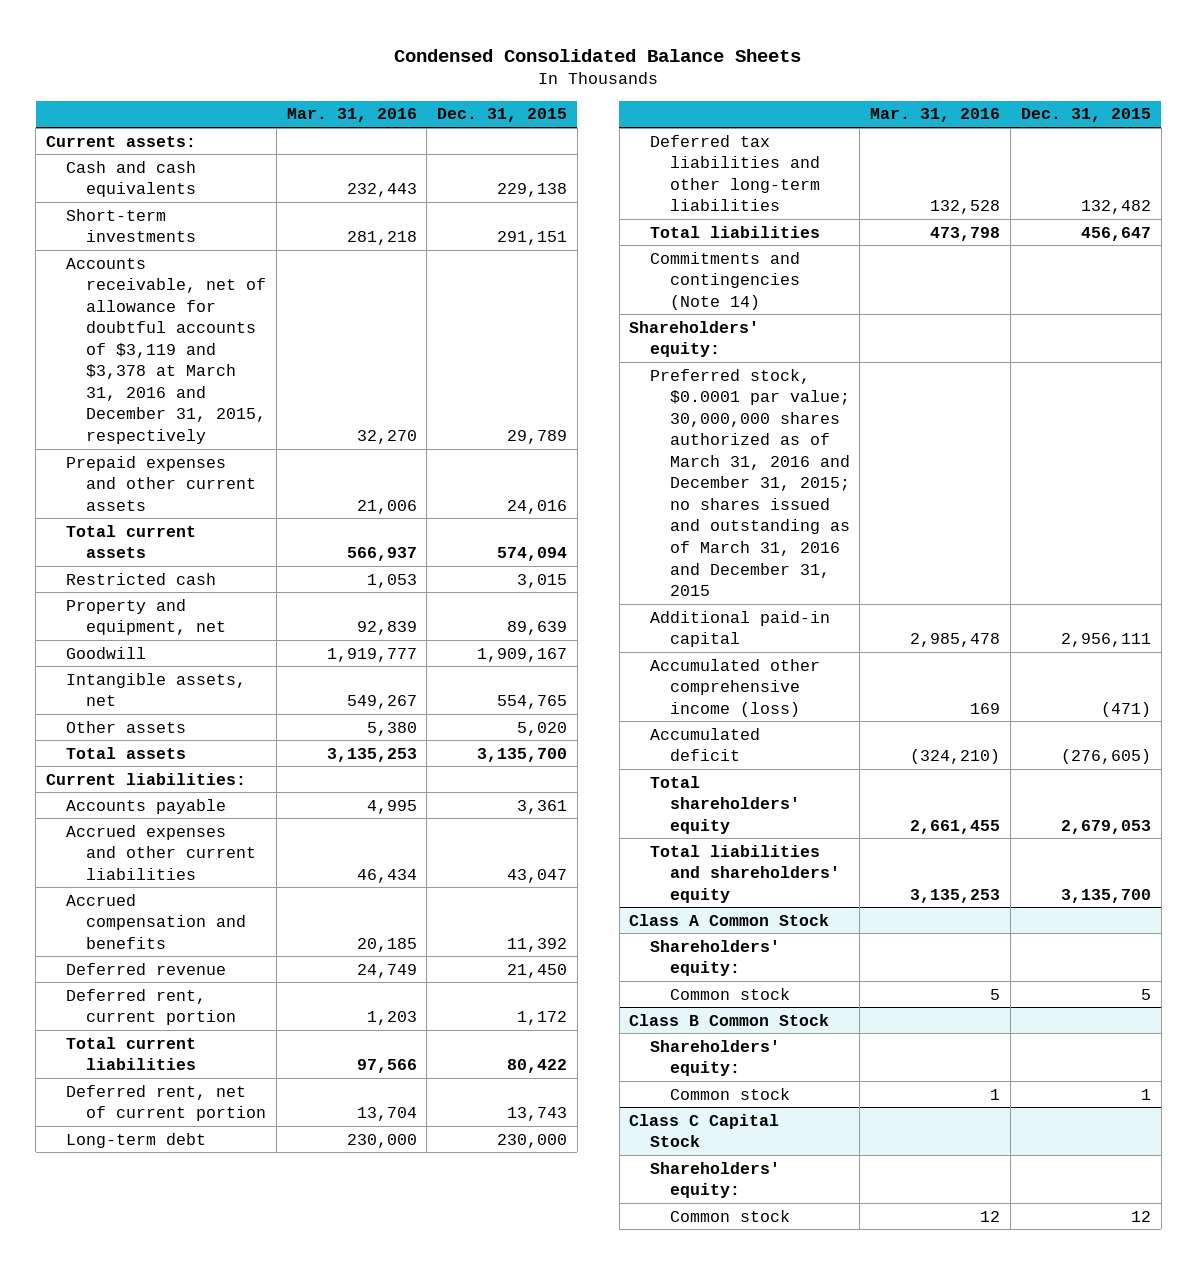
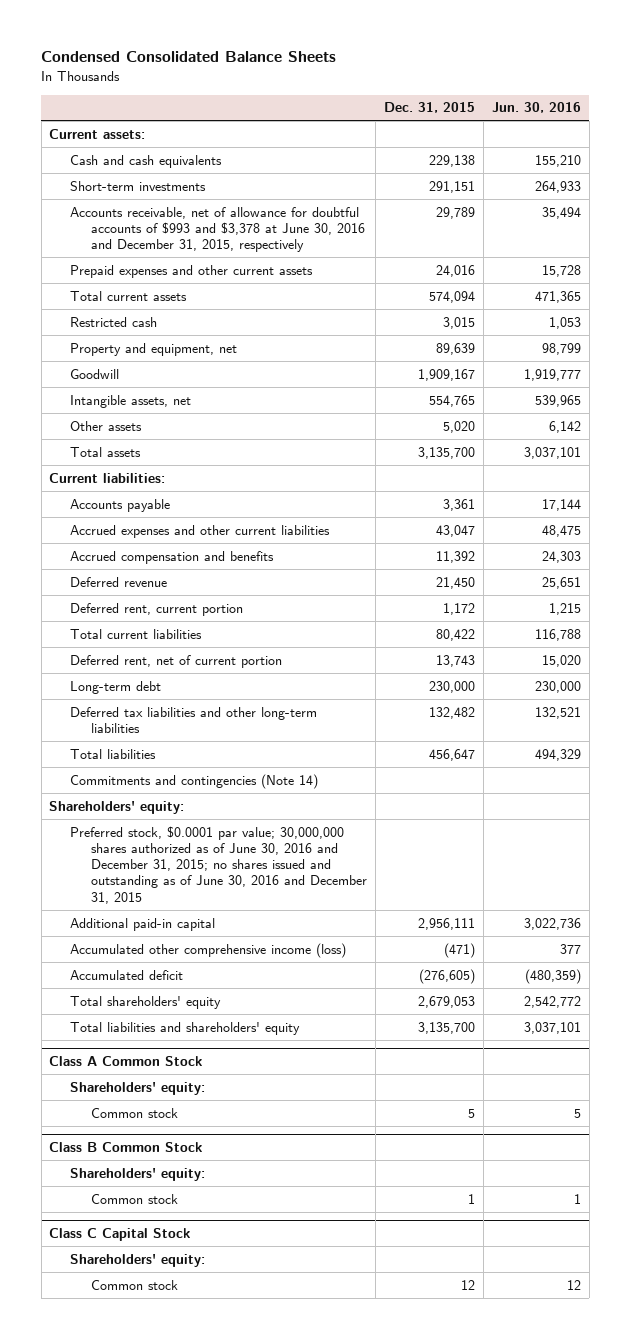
- | Mar. 31, 2016 | Dec. 31, 2015
+ | Dec. 31, 2015 | Jun. 30, 2016
- Accounts receivable, net of allowance for doubtful accounts of $3,119 and $3,378 at March 31, 2016 and December 31, 2015, respectively | 32,270 | 29,789
+ Accounts receivable, net of allowance for doubtful accounts of $993 and $3,378 at June 30, 2016 and December 31, 2015, respectively | 29,789 | 35,494
- Preferred stock, $0.0001 par value; 30,000,000 shares authorized as of March 31, 2016 and December 31, 2015; no shares issued and outstanding as of March 31, 2016 and December 31, 2015
+ Preferred stock, $0.0001 par value; 30,000,000 shares authorized as of June 30, 2016 and December 31, 2015; no shares issued and outstanding as of June 30, 2016 and December 31, 2015

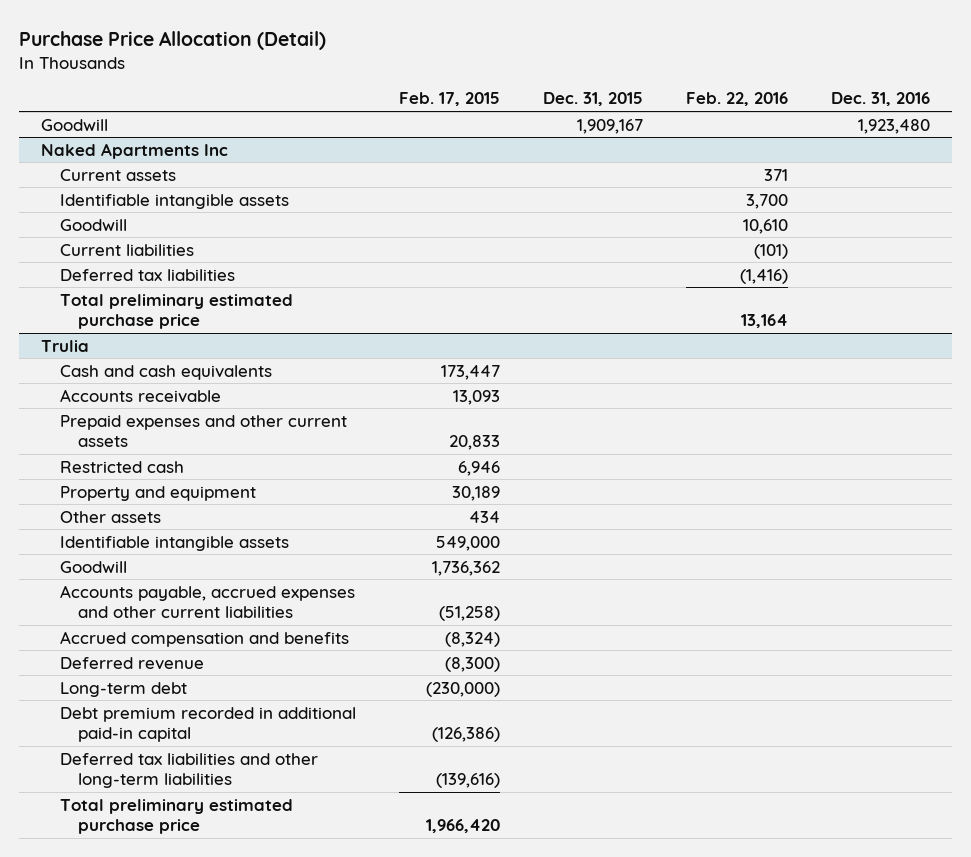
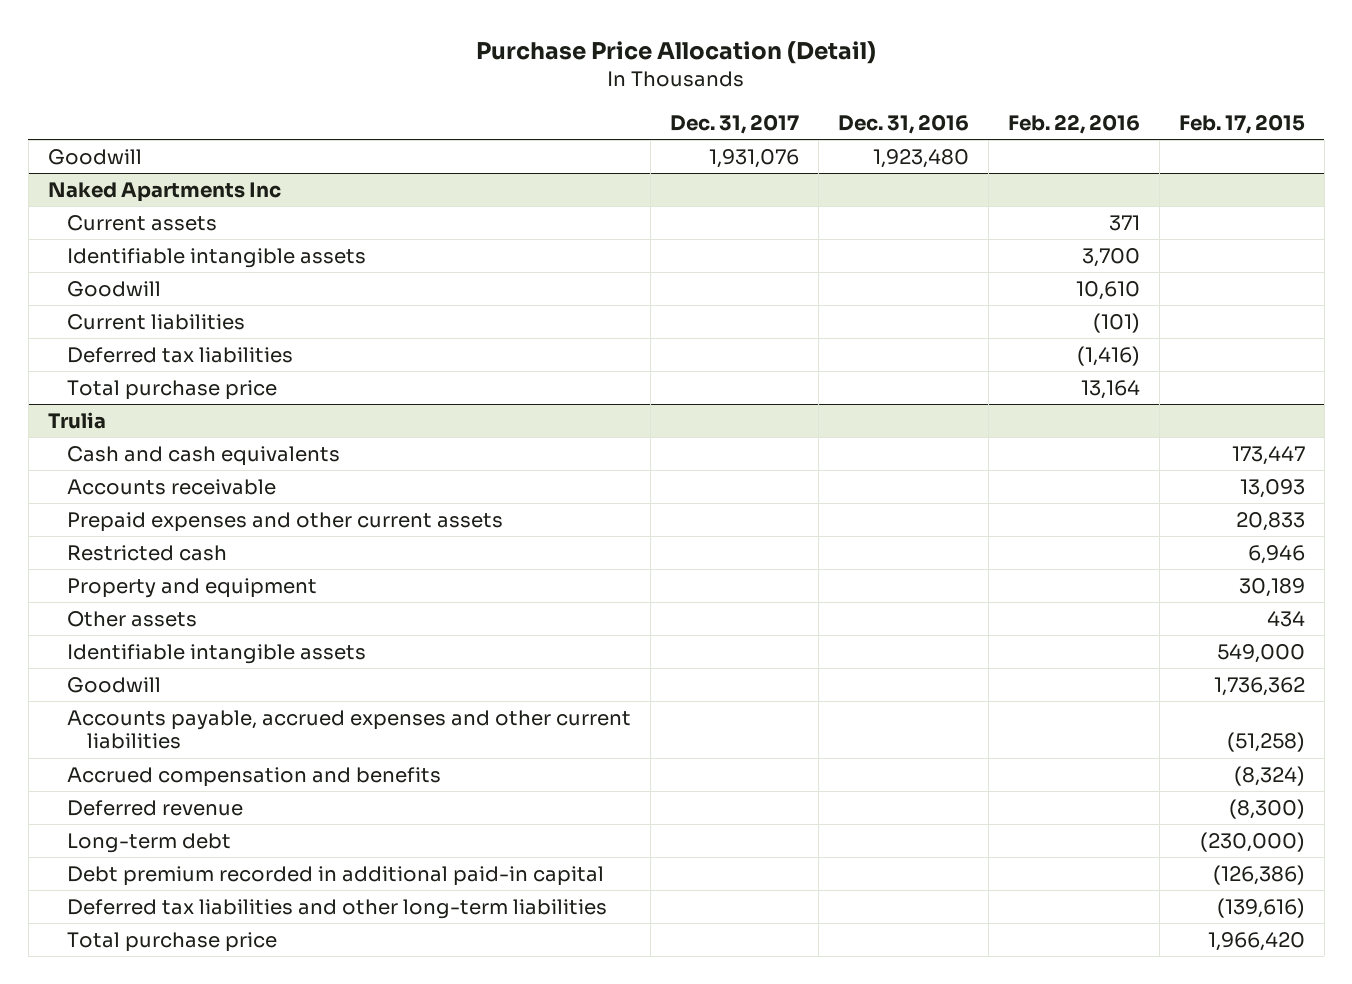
- | Feb. 17, 2015 | Dec. 31, 2015 | Feb. 22, 2016 | Dec. 31, 2016
+ | Dec. 31, 2017 | Dec. 31, 2016 | Feb. 22, 2016 | Feb. 17, 2015
@ Naked Apartments Inc
- Total preliminary estimated purchase price | | | 13,164 |
+ Total purchase price | | | 13,164 |
@ Trulia
- Total preliminary estimated purchase price | 1,966,420 | | |
+ Total purchase price | | | | 1,966,420

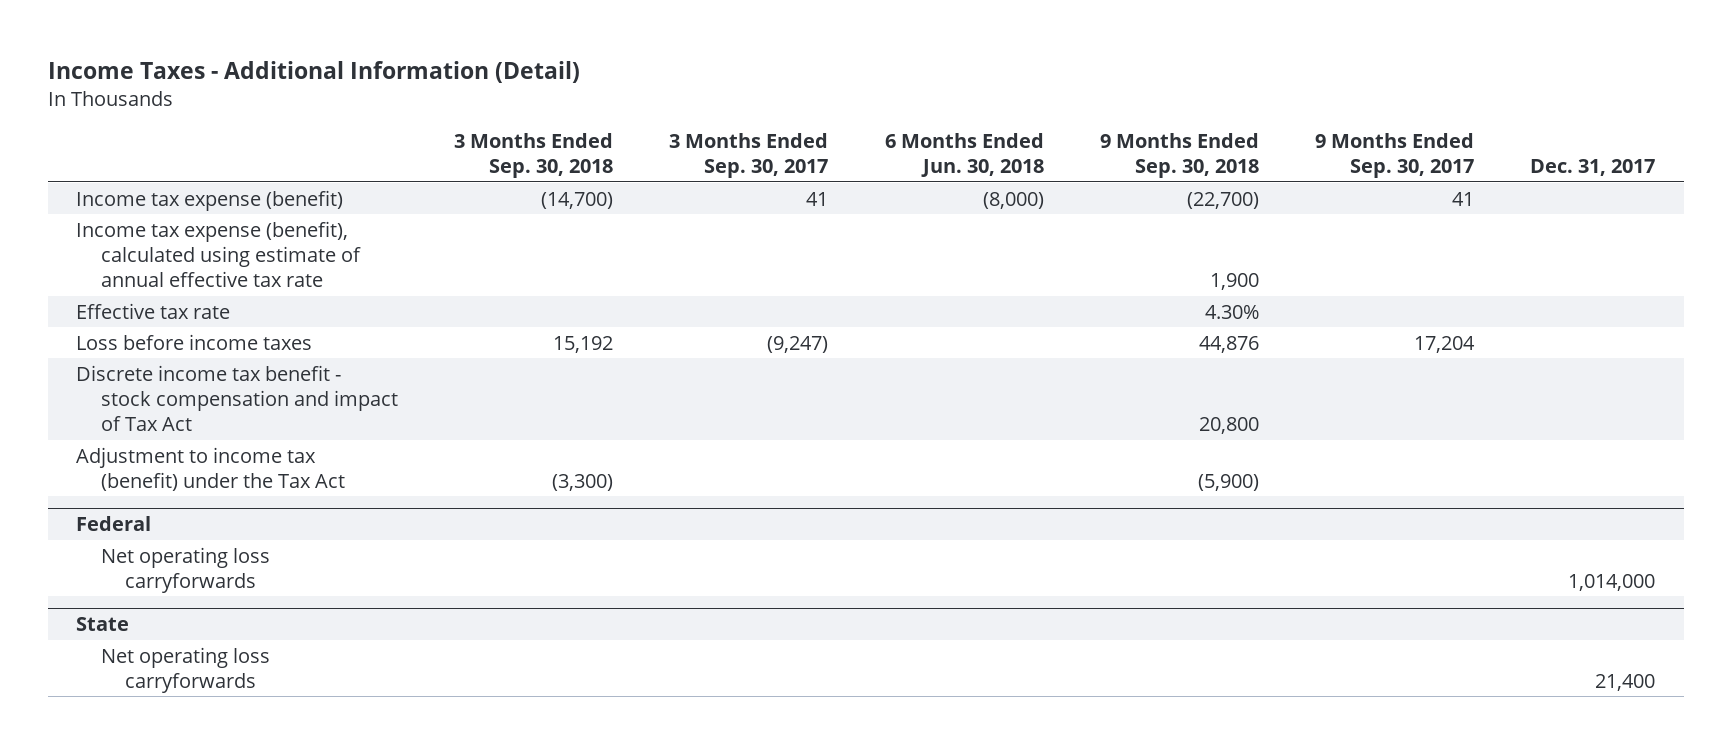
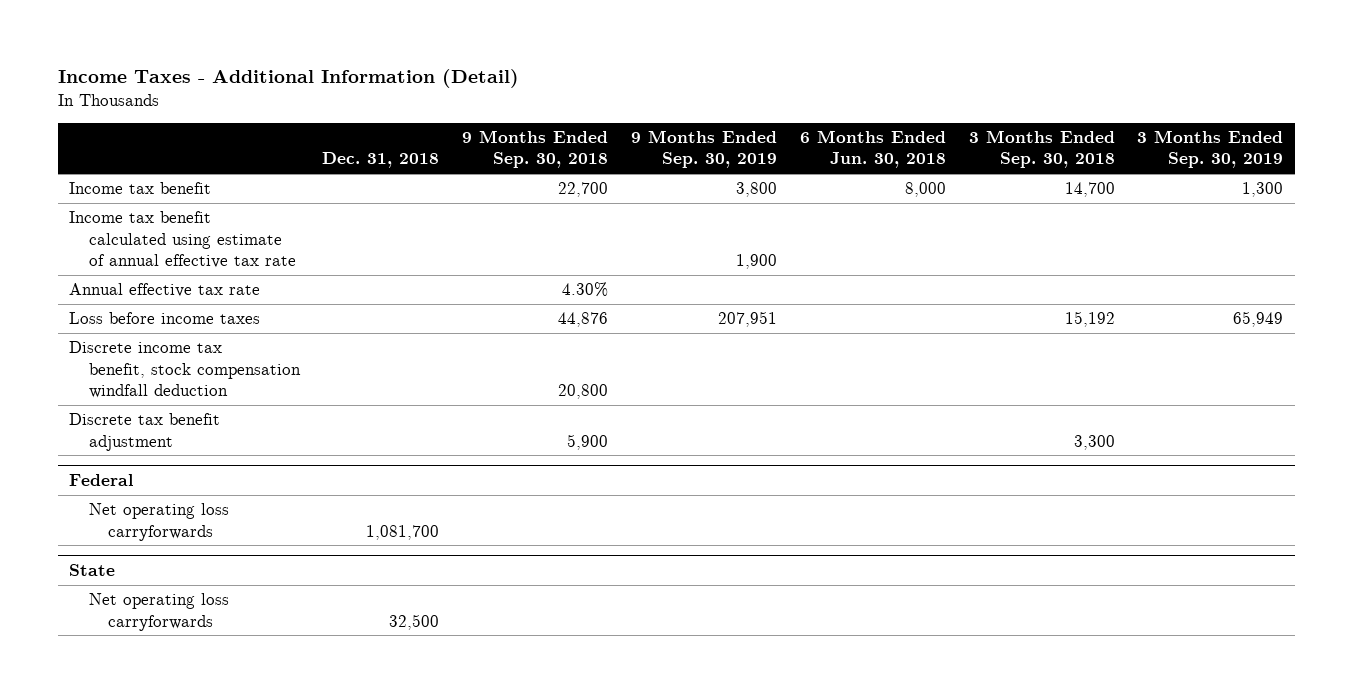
- | 3 Months Ended Sep. 30, 2018 | 3 Months Ended Sep. 30, 2017 | 6 Months Ended Jun. 30, 2018 | 9 Months Ended Sep. 30, 2018 | 9 Months Ended Sep. 30, 2017 | Dec. 31, 2017
+ | Dec. 31, 2018 | 9 Months Ended Sep. 30, 2018 | 9 Months Ended Sep. 30, 2019 | 6 Months Ended Jun. 30, 2018 | 3 Months Ended Sep. 30, 2018 | 3 Months Ended Sep. 30, 2019
- Income tax expense (benefit) | (14,700) | 41 | (8,000) | (22,700) | 41 |
- Income tax expense (benefit), calculated using estimate of annual effective tax rate | | | | 1,900 | |
- Effective tax rate | | | | 4.30% | |
+ Income tax benefit | | 22,700 | 3,800 | 8,000 | 14,700 | 1,300
+ Income tax benefit calculated using estimate of annual effective tax rate | | | 1,900 | | |
+ Annual effective tax rate | | 4.30% | | | |
- Discrete income tax benefit - stock compensation and impact of Tax Act | | | | 20,800 | |
- Adjustment to income tax (benefit) under the Tax Act | (3,300) | | | (5,900) | |
+ Discrete income tax benefit, stock compensation windfall deduction | | 20,800 | | | |
+ Discrete tax benefit adjustment | | 5,900 | | | 3,300 |

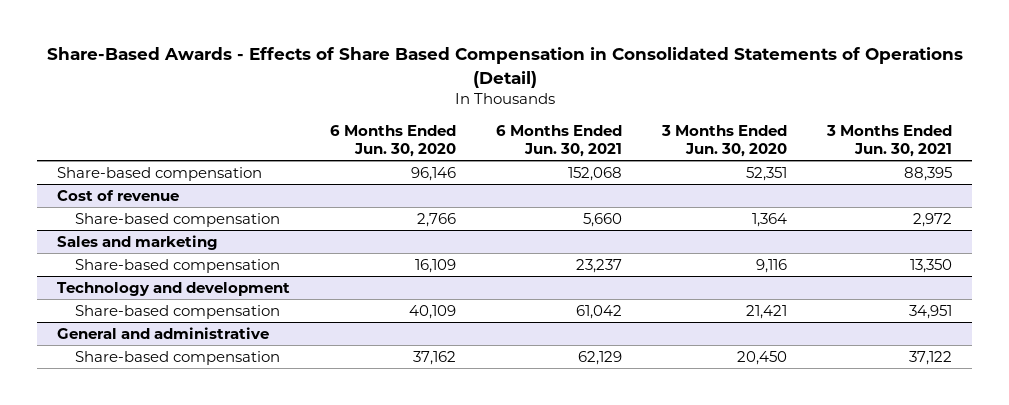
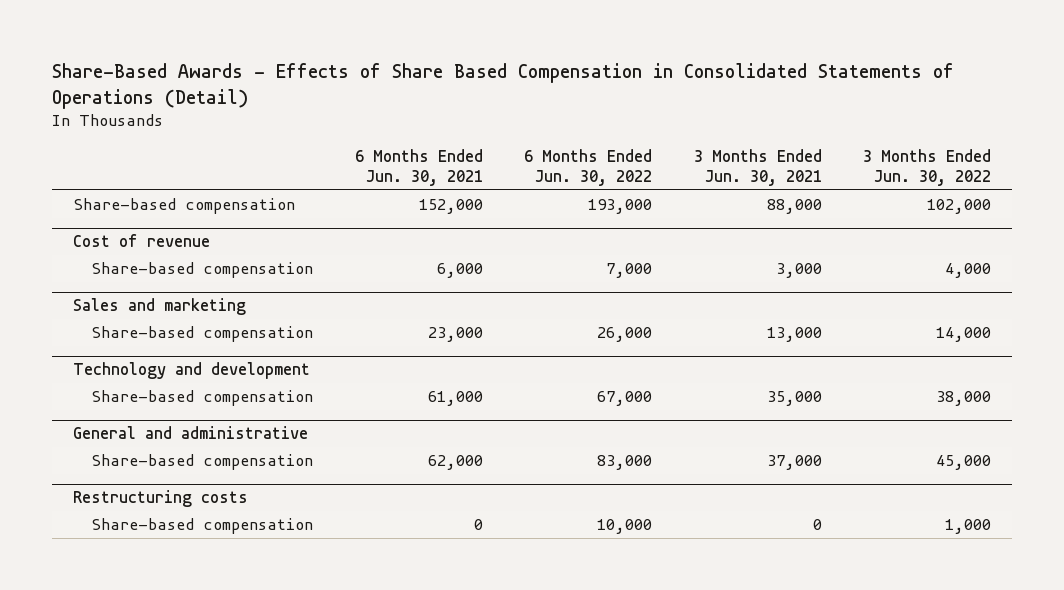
- | 6 Months Ended Jun. 30, 2020 | 6 Months Ended Jun. 30, 2021 | 3 Months Ended Jun. 30, 2020 | 3 Months Ended Jun. 30, 2021
+ | 6 Months Ended Jun. 30, 2021 | 6 Months Ended Jun. 30, 2022 | 3 Months Ended Jun. 30, 2021 | 3 Months Ended Jun. 30, 2022
- Share-based compensation | 96,146 | 152,068 | 52,351 | 88,395
+ Share-based compensation | 152,000 | 193,000 | 88,000 | 102,000
@ Cost of revenue
- Share-based compensation | 2,766 | 5,660 | 1,364 | 2,972
+ Share-based compensation | 6,000 | 7,000 | 3,000 | 4,000
@ Sales and marketing
- Share-based compensation | 16,109 | 23,237 | 9,116 | 13,350
+ Share-based compensation | 23,000 | 26,000 | 13,000 | 14,000
@ Technology and development
- Share-based compensation | 40,109 | 61,042 | 21,421 | 34,951
+ Share-based compensation | 61,000 | 67,000 | 35,000 | 38,000
@ General and administrative
- Share-based compensation | 37,162 | 62,129 | 20,450 | 37,122
+ Share-based compensation | 62,000 | 83,000 | 37,000 | 45,000
+ Restructuring costs
+ Share-based compensation | 0 | 10,000 | 0 | 1,000

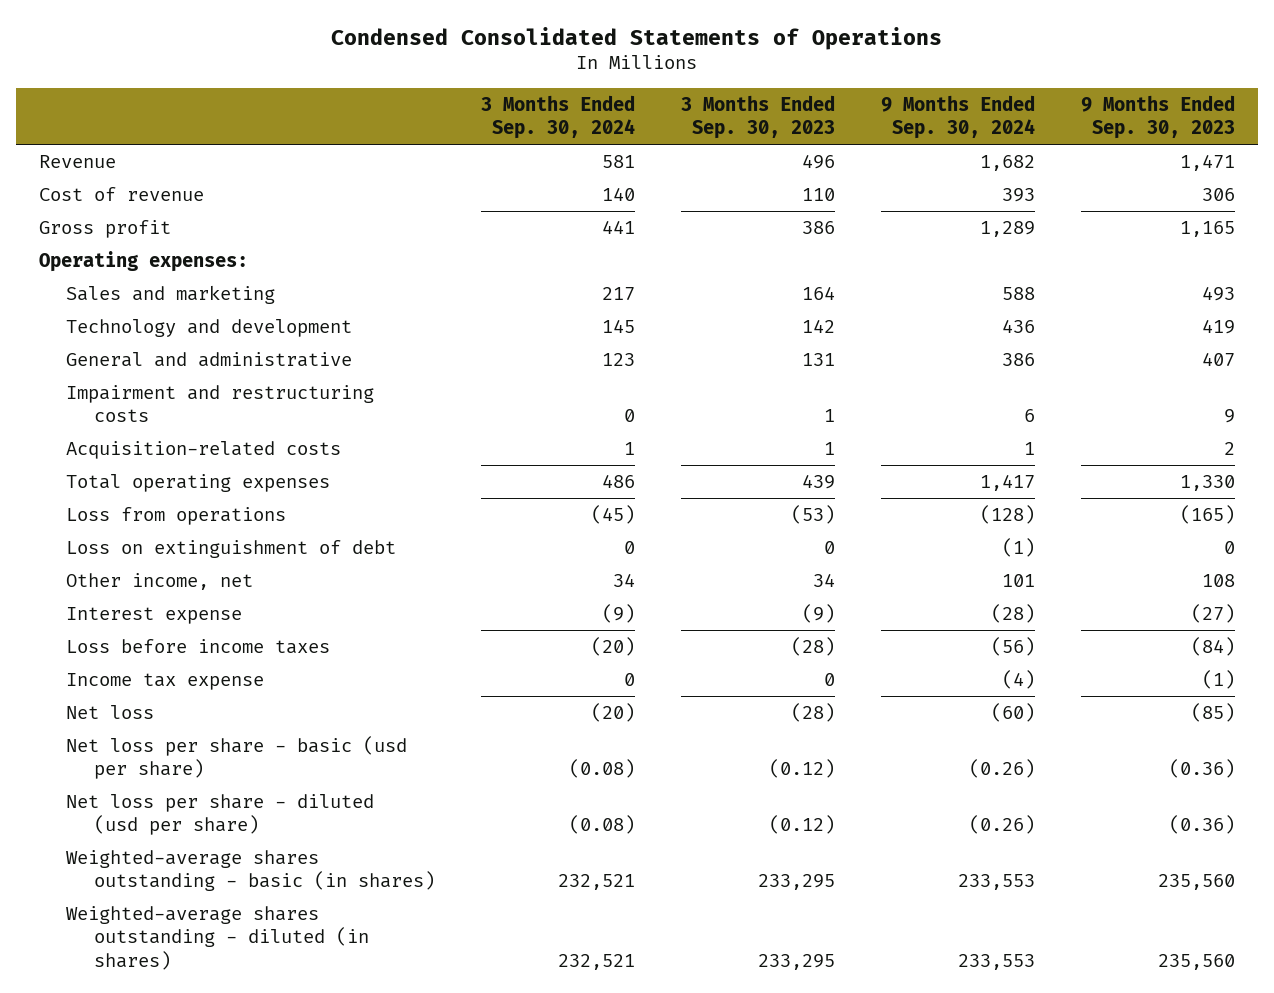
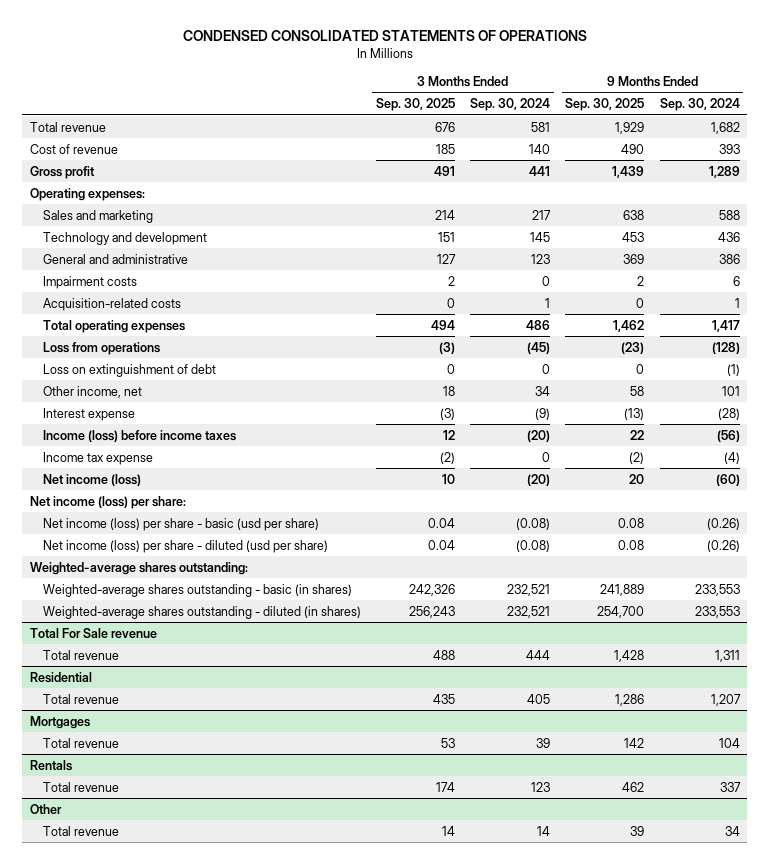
- Condensed Consolidated Statements of Operations
+ CONDENSED CONSOLIDATED STATEMENTS OF OPERATIONS
- | 3 Months Ended Sep. 30, 2024 | 3 Months Ended Sep. 30, 2023 | 9 Months Ended Sep. 30, 2024 | 9 Months Ended Sep. 30, 2023
+ | 3 Months Ended Sep. 30, 2025 | 3 Months Ended Sep. 30, 2024 | 9 Months Ended Sep. 30, 2025 | 9 Months Ended Sep. 30, 2024
- Revenue | 581 | 496 | 1,682 | 1,471
+ Total revenue | 676 | 581 | 1,929 | 1,682
- Impairment and restructuring costs | 0 | 1 | 6 | 9
+ Impairment costs | 2 | 0 | 2 | 6
- Loss before income taxes | (20) | (28) | (56) | (84)
+ Income (loss) before income taxes | 12 | (20) | 22 | (56)
- Net loss | (20) | (28) | (60) | (85)
- Net loss per share - basic (usd per share) | (0.08) | (0.12) | (0.26) | (0.36)
- Net loss per share - diluted (usd per share) | (0.08) | (0.12) | (0.26) | (0.36)
+ Net income (loss) | 10 | (20) | 20 | (60)
+ Net income (loss) per share:
+ Net income (loss) per share - basic (usd per share) | 0.04 | (0.08) | 0.08 | (0.26)
+ Net income (loss) per share - diluted (usd per share) | 0.04 | (0.08) | 0.08 | (0.26)
+ Weighted-average shares outstanding:
+ Total For Sale revenue
+ Total revenue | 488 | 444 | 1,428 | 1,311
+ Residential
+ Total revenue | 435 | 405 | 1,286 | 1,207
+ Mortgages
+ Total revenue | 53 | 39 | 142 | 104
+ Rentals
+ Total revenue | 174 | 123 | 462 | 337
+ Other
+ Total revenue | 14 | 14 | 39 | 34

